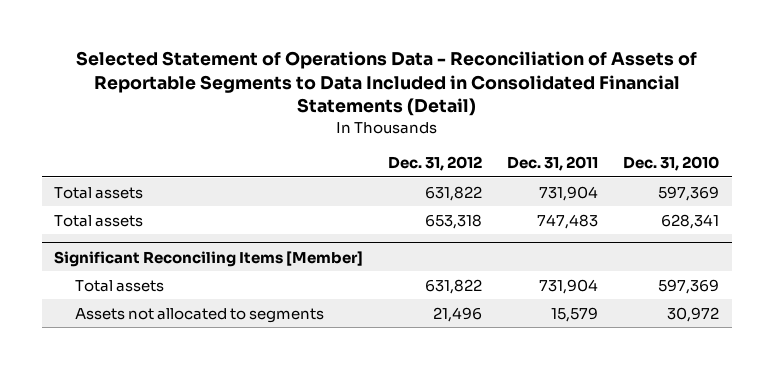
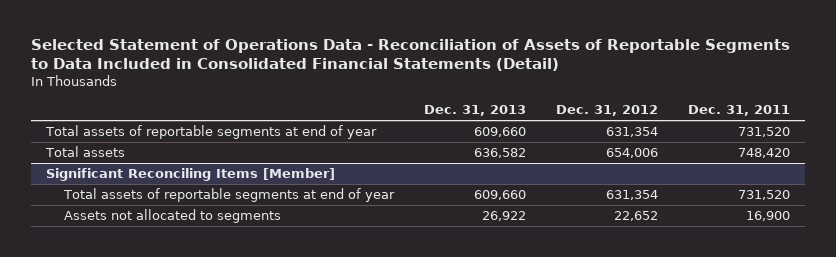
- | Dec. 31, 2012 | Dec. 31, 2011 | Dec. 31, 2010
+ | Dec. 31, 2013 | Dec. 31, 2012 | Dec. 31, 2011
- Total assets | 631,822 | 731,904 | 597,369
- Total assets | 653,318 | 747,483 | 628,341
+ Total assets of reportable segments at end of year | 609,660 | 631,354 | 731,520
+ Total assets | 636,582 | 654,006 | 748,420
@ Significant Reconciling Items [Member]
- Total assets | 631,822 | 731,904 | 597,369
- Assets not allocated to segments | 21,496 | 15,579 | 30,972
+ Total assets of reportable segments at end of year | 609,660 | 631,354 | 731,520
+ Assets not allocated to segments | 26,922 | 22,652 | 16,900

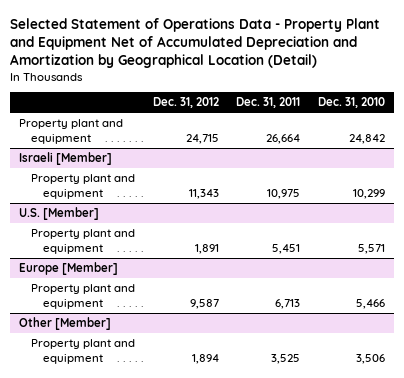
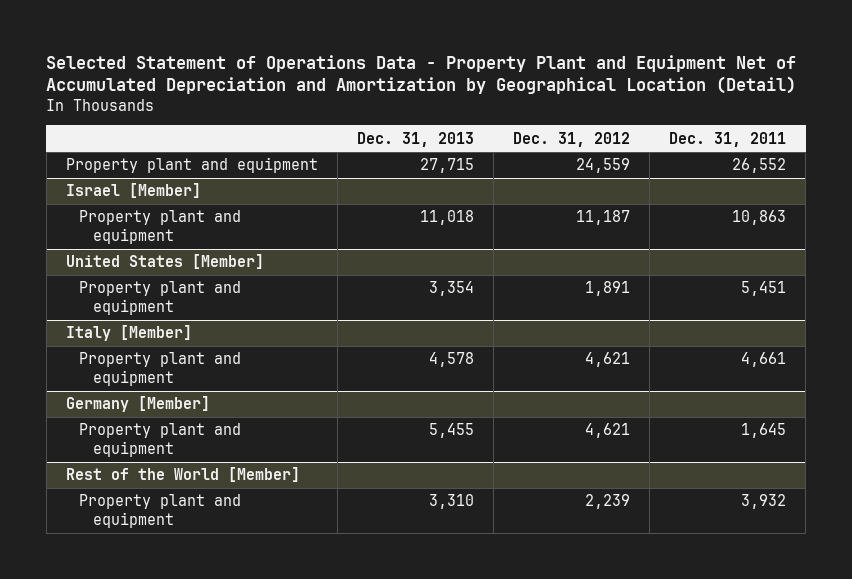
- | Dec. 31, 2012 | Dec. 31, 2011 | Dec. 31, 2010
+ | Dec. 31, 2013 | Dec. 31, 2012 | Dec. 31, 2011
- Property plant and equipment | 24,715 | 26,664 | 24,842
- Israeli [Member]
- Property plant and equipment | 11,343 | 10,975 | 10,299
- U.S. [Member]
+ Property plant and equipment | 27,715 | 24,559 | 26,552
+ Israel [Member]
+ Property plant and equipment | 11,018 | 11,187 | 10,863
+ United States [Member]
- Europe [Member]
- Property plant and equipment | 9,587 | 6,713 | 5,466
- Other [Member]
- Property plant and equipment | 1,894 | 3,525 | 3,506
+ Italy [Member]
+ Property plant and equipment | 4,578 | 4,621 | 4,661
+ Germany [Member]
+ Property plant and equipment | 5,455 | 4,621 | 1,645
+ Rest of the World [Member]
+ Property plant and equipment | 3,310 | 2,239 | 3,932

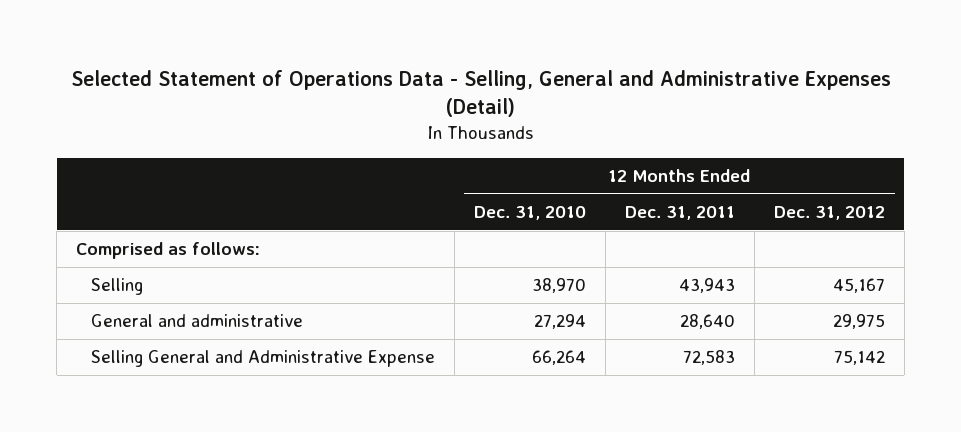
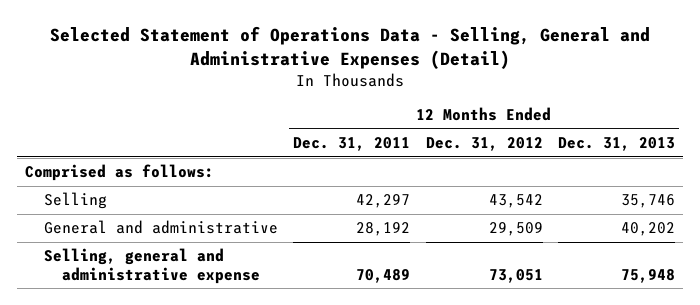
- | 12 Months Ended Dec. 31, 2010 | 12 Months Ended Dec. 31, 2011 | 12 Months Ended Dec. 31, 2012
+ | 12 Months Ended Dec. 31, 2011 | 12 Months Ended Dec. 31, 2012 | 12 Months Ended Dec. 31, 2013
- Selling | 38,970 | 43,943 | 45,167
- General and administrative | 27,294 | 28,640 | 29,975
- Selling General and Administrative Expense | 66,264 | 72,583 | 75,142
+ Selling | 42,297 | 43,542 | 35,746
+ General and administrative | 28,192 | 29,509 | 40,202
+ Selling, general and administrative expense | 70,489 | 73,051 | 75,948

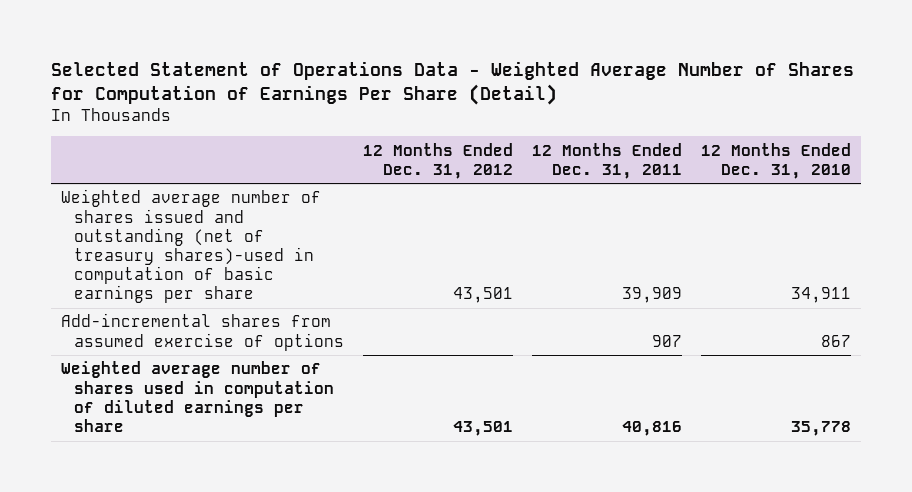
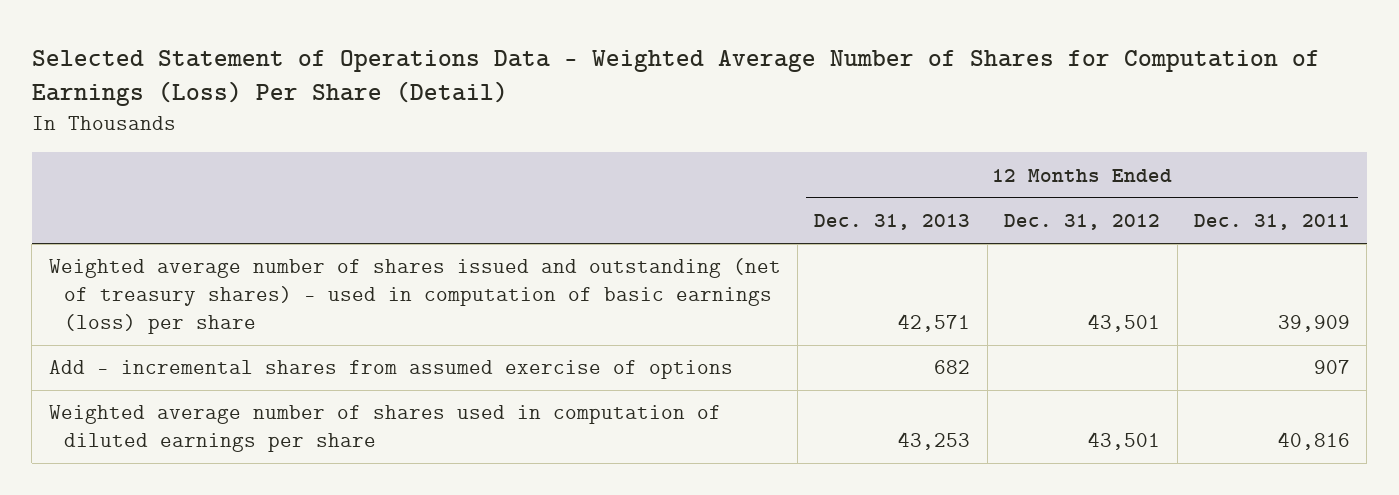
- Selected Statement of Operations Data - Weighted Average Number of Shares for Computation of Earnings Per Share (Detail)
+ Selected Statement of Operations Data - Weighted Average Number of Shares for Computation of Earnings (Loss) Per Share (Detail)
- | 12 Months Ended Dec. 31, 2012 | 12 Months Ended Dec. 31, 2011 | 12 Months Ended Dec. 31, 2010
+ | 12 Months Ended Dec. 31, 2013 | 12 Months Ended Dec. 31, 2012 | 12 Months Ended Dec. 31, 2011
- Weighted average number of shares issued and outstanding (net of treasury shares)-used in computation of basic earnings per share | 43,501 | 39,909 | 34,911
- Add-incremental shares from assumed exercise of options | | 907 | 867
+ Weighted average number of shares issued and outstanding (net of treasury shares) - used in computation of basic earnings (loss) per share | 42,571 | 43,501 | 39,909
+ Add - incremental shares from assumed exercise of options | 682 | | 907

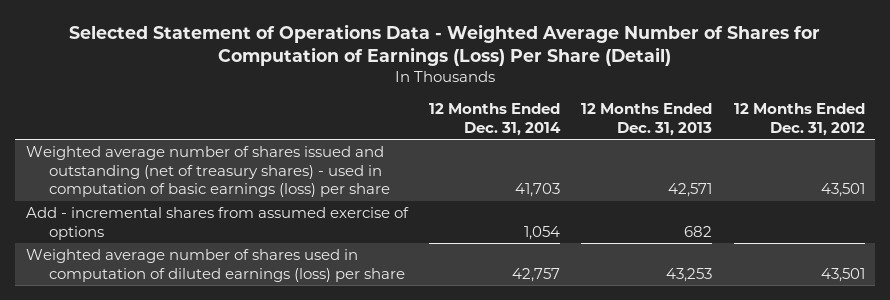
- | 12 Months Ended Dec. 31, 2013 | 12 Months Ended Dec. 31, 2012 | 12 Months Ended Dec. 31, 2011
+ | 12 Months Ended Dec. 31, 2014 | 12 Months Ended Dec. 31, 2013 | 12 Months Ended Dec. 31, 2012
- Weighted average number of shares used in computation of diluted earnings per share | 43,253 | 43,501 | 40,816
+ Weighted average number of shares used in computation of diluted earnings (loss) per share | 42,757 | 43,253 | 43,501

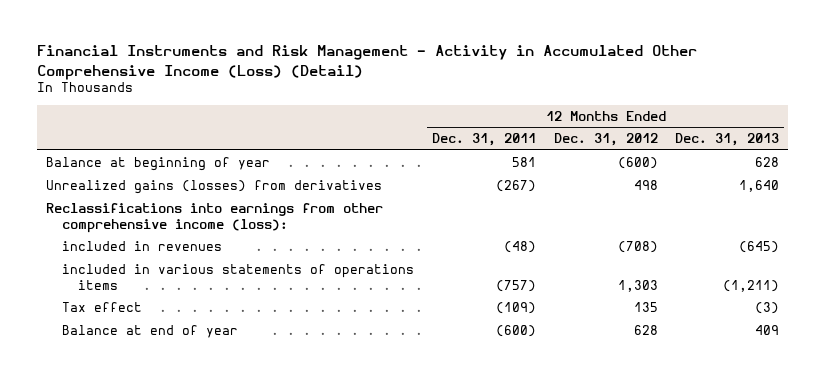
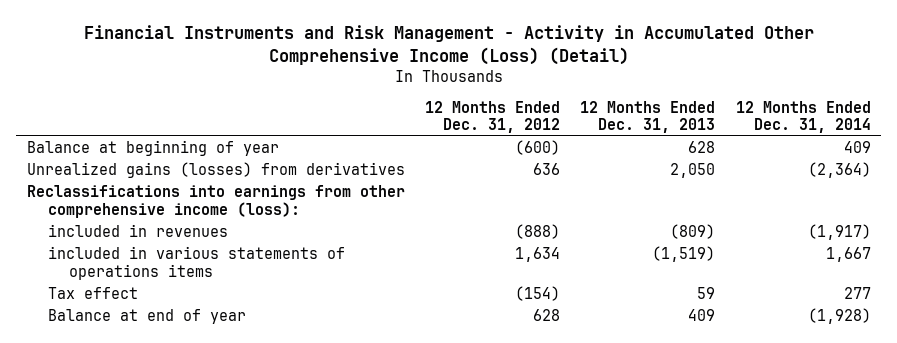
- | 12 Months Ended Dec. 31, 2011 | 12 Months Ended Dec. 31, 2012 | 12 Months Ended Dec. 31, 2013
+ | 12 Months Ended Dec. 31, 2012 | 12 Months Ended Dec. 31, 2013 | 12 Months Ended Dec. 31, 2014
- Unrealized gains (losses) from derivatives | (267) | 498 | 1,640
+ Unrealized gains (losses) from derivatives | 636 | 2,050 | (2,364)
- included in revenues | (48) | (708) | (645)
- included in various statements of operations items | (757) | 1,303 | (1,211)
- Tax effect | (109) | 135 | (3)
+ included in revenues | (888) | (809) | (1,917)
+ included in various statements of operations items | 1,634 | (1,519) | 1,667
+ Tax effect | (154) | 59 | 277

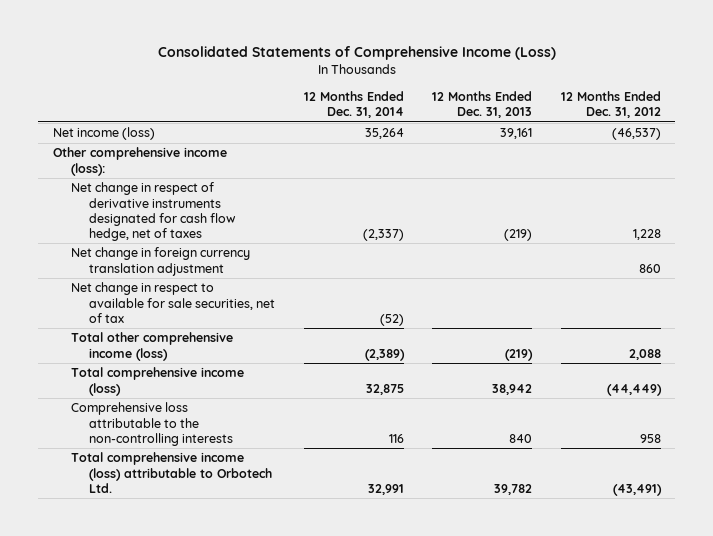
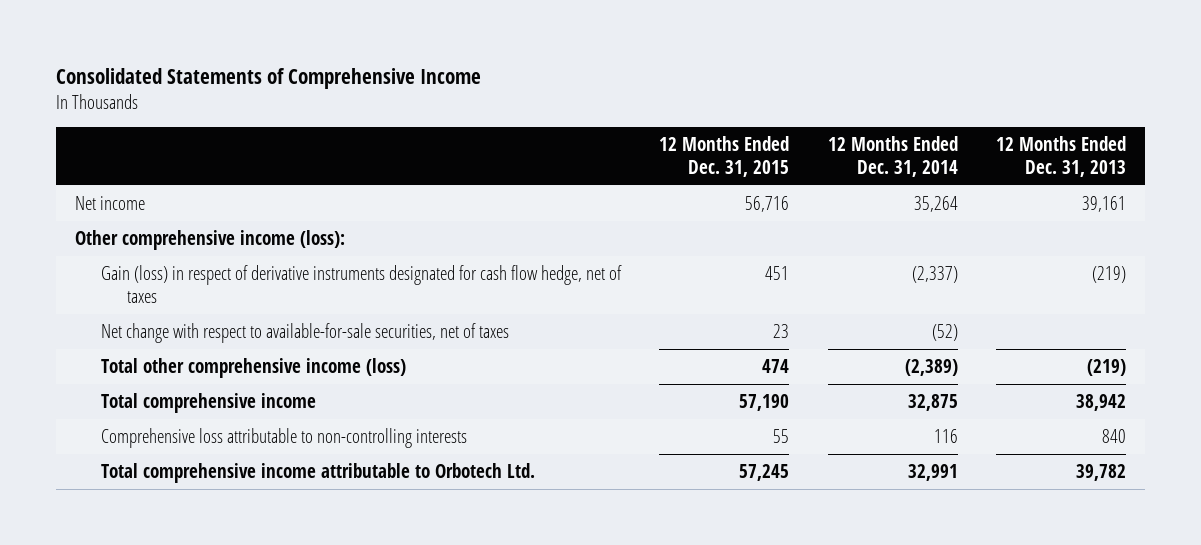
- Consolidated Statements of Comprehensive Income (Loss)
+ Consolidated Statements of Comprehensive Income
- | 12 Months Ended Dec. 31, 2014 | 12 Months Ended Dec. 31, 2013 | 12 Months Ended Dec. 31, 2012
+ | 12 Months Ended Dec. 31, 2015 | 12 Months Ended Dec. 31, 2014 | 12 Months Ended Dec. 31, 2013
- Net income (loss) | 35,264 | 39,161 | (46,537)
+ Net income | 56,716 | 35,264 | 39,161
- Net change in respect of derivative instruments designated for cash flow hedge, net of taxes | (2,337) | (219) | 1,228
- Net change in foreign currency translation adjustment | | | 860
- Net change in respect to available for sale securities, net of tax | (52) | |
+ Gain (loss) in respect of derivative instruments designated for cash flow hedge, net of taxes | 451 | (2,337) | (219)
+ Net change with respect to available-for-sale securities, net of taxes | 23 | (52) |
- Total comprehensive income (loss) | 32,875 | 38,942 | (44,449)
- Comprehensive loss attributable to the non-controlling interests | 116 | 840 | 958
- Total comprehensive income (loss) attributable to Orbotech Ltd. | 32,991 | 39,782 | (43,491)
+ Total comprehensive income | 57,190 | 32,875 | 38,942
+ Comprehensive loss attributable to non-controlling interests | 55 | 116 | 840
+ Total comprehensive income attributable to Orbotech Ltd. | 57,245 | 32,991 | 39,782

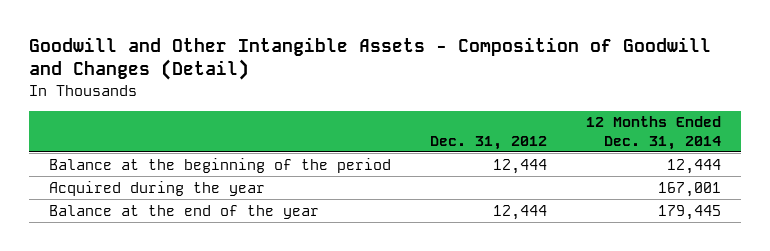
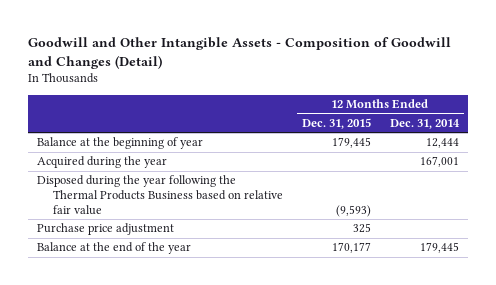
- | Dec. 31, 2012 | 12 Months Ended Dec. 31, 2014
+ | 12 Months Ended Dec. 31, 2015 | 12 Months Ended Dec. 31, 2014
- Balance at the beginning of the period | 12,444 | 12,444
+ Balance at the beginning of year | 179,445 | 12,444
+ Disposed during the year following the Thermal Products Business based on relative fair value | (9,593) |
+ Purchase price adjustment | 325 |

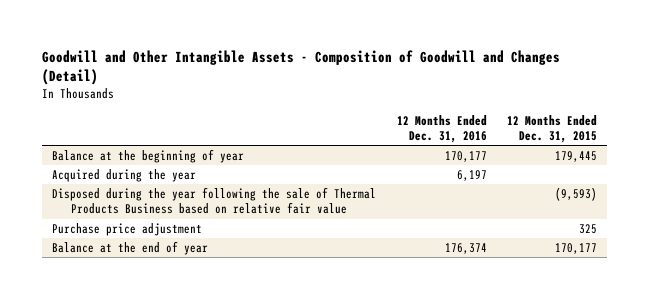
- | 12 Months Ended Dec. 31, 2015 | 12 Months Ended Dec. 31, 2014
+ | 12 Months Ended Dec. 31, 2016 | 12 Months Ended Dec. 31, 2015
- Disposed during the year following the Thermal Products Business based on relative fair value | (9,593) |
+ Disposed during the year following the sale of Thermal Products Business based on relative fair value | | (9,593)
- Balance at the end of the year | 170,177 | 179,445
+ Balance at the end of year | 176,374 | 170,177

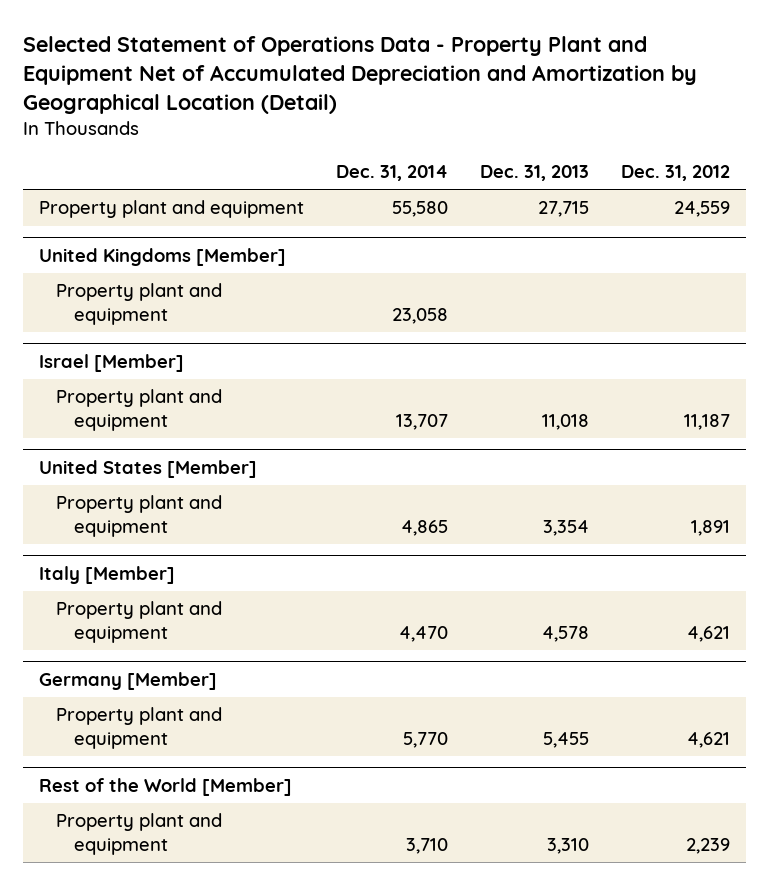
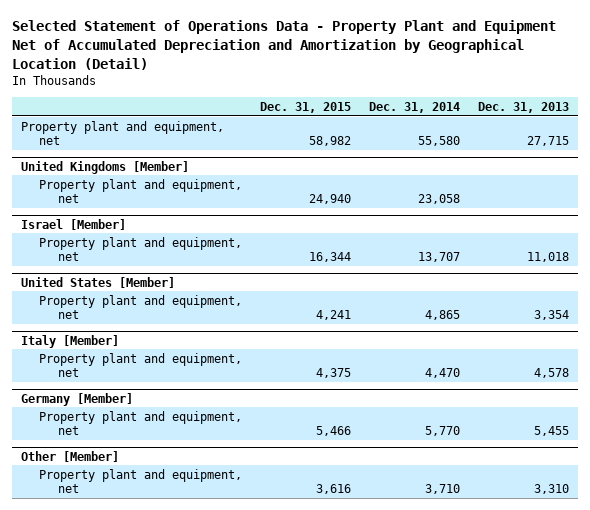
- | Dec. 31, 2014 | Dec. 31, 2013 | Dec. 31, 2012
+ | Dec. 31, 2015 | Dec. 31, 2014 | Dec. 31, 2013
- Property plant and equipment | 55,580 | 27,715 | 24,559
+ Property plant and equipment, net | 58,982 | 55,580 | 27,715
@ United Kingdoms [Member]
- Property plant and equipment | 23,058 | |
+ Property plant and equipment, net | 24,940 | 23,058 |
@ Israel [Member]
- Property plant and equipment | 13,707 | 11,018 | 11,187
+ Property plant and equipment, net | 16,344 | 13,707 | 11,018
@ United States [Member]
- Property plant and equipment | 4,865 | 3,354 | 1,891
+ Property plant and equipment, net | 4,241 | 4,865 | 3,354
@ Italy [Member]
- Property plant and equipment | 4,470 | 4,578 | 4,621
+ Property plant and equipment, net | 4,375 | 4,470 | 4,578
@ Germany [Member]
- Property plant and equipment | 5,770 | 5,455 | 4,621
- Rest of the World [Member]
- Property plant and equipment | 3,710 | 3,310 | 2,239
@ Germany [Member]
+ Property plant and equipment, net | 5,466 | 5,770 | 5,455
+ Other [Member]
+ Property plant and equipment, net | 3,616 | 3,710 | 3,310

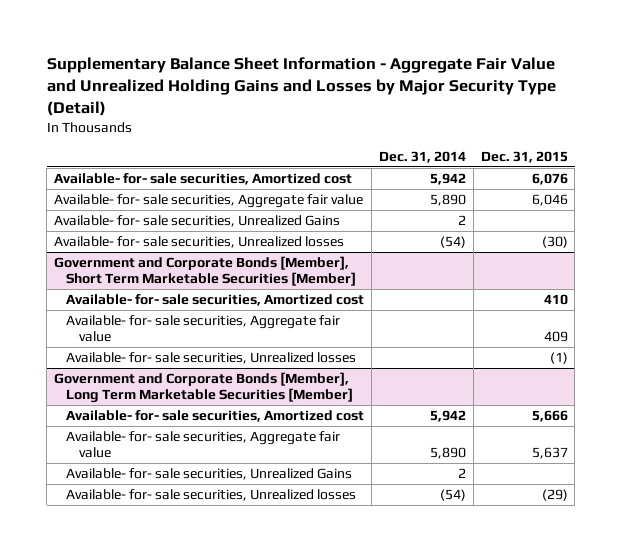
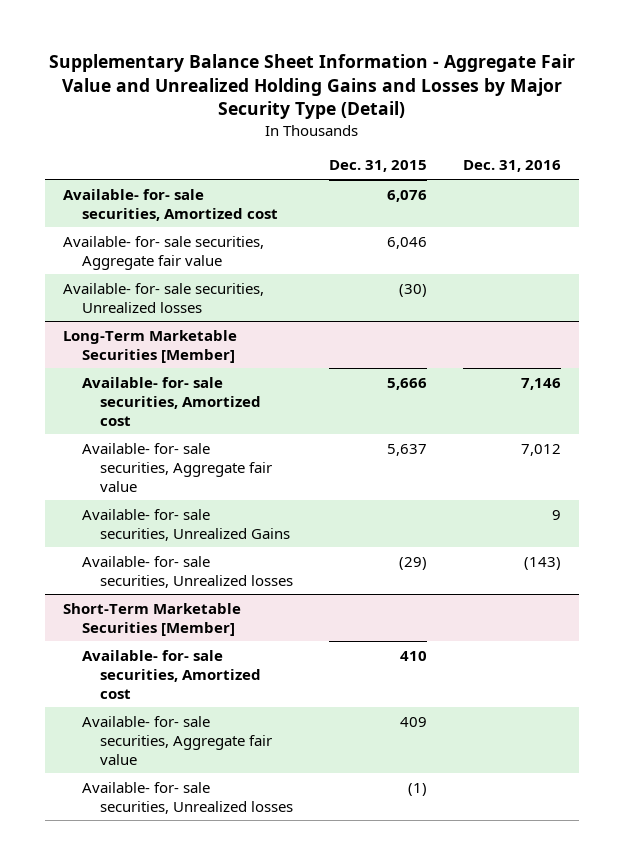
- | Dec. 31, 2014 | Dec. 31, 2015
+ | Dec. 31, 2015 | Dec. 31, 2016
- Available- for- sale securities, Unrealized Gains | 2 |
- Government and Corporate Bonds [Member], Short Term Marketable Securities [Member]
- Available- for- sale securities, Amortized cost | | 410
- Available- for- sale securities, Aggregate fair value | | 409
- Available- for- sale securities, Unrealized losses | | (1)
- Government and Corporate Bonds [Member], Long Term Marketable Securities [Member]
+ Long-Term Marketable Securities [Member]
+ Short-Term Marketable Securities [Member]
+ Available- for- sale securities, Amortized cost | 410 |
+ Available- for- sale securities, Aggregate fair value | 409 |
+ Available- for- sale securities, Unrealized losses | (1) |

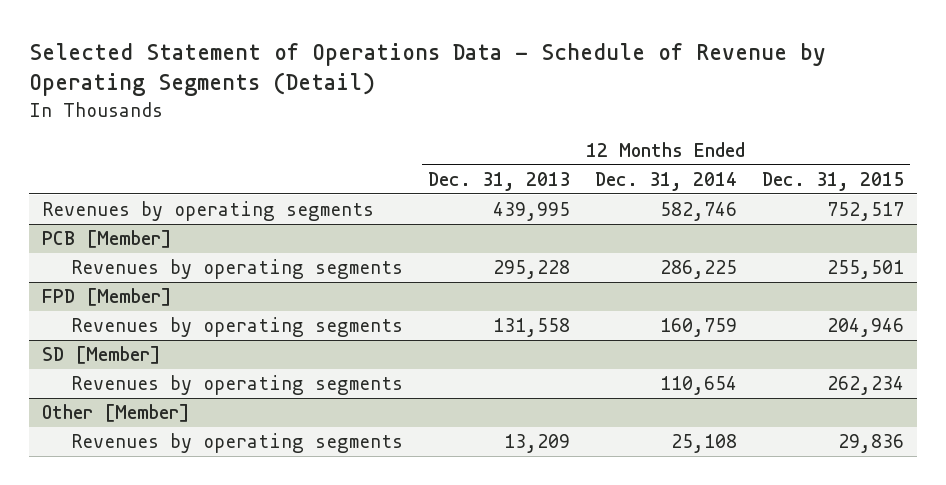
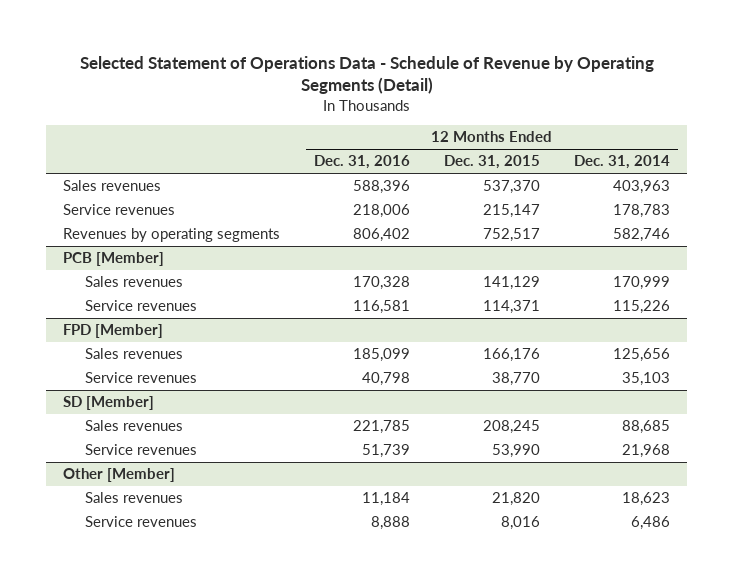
- | 12 Months Ended Dec. 31, 2013 | 12 Months Ended Dec. 31, 2014 | 12 Months Ended Dec. 31, 2015
+ | 12 Months Ended Dec. 31, 2016 | 12 Months Ended Dec. 31, 2015 | 12 Months Ended Dec. 31, 2014
+ Sales revenues | 588,396 | 537,370 | 403,963
+ Service revenues | 218,006 | 215,147 | 178,783
@ PCB [Member]
- Revenues by operating segments | 295,228 | 286,225 | 255,501
+ Sales revenues | 170,328 | 141,129 | 170,999
+ Service revenues | 116,581 | 114,371 | 115,226
@ FPD [Member]
- Revenues by operating segments | 131,558 | 160,759 | 204,946
+ Sales revenues | 185,099 | 166,176 | 125,656
+ Service revenues | 40,798 | 38,770 | 35,103
@ SD [Member]
- Revenues by operating segments | | 110,654 | 262,234
+ Sales revenues | 221,785 | 208,245 | 88,685
+ Service revenues | 51,739 | 53,990 | 21,968
@ Other [Member]
- Revenues by operating segments | 13,209 | 25,108 | 29,836
+ Sales revenues | 11,184 | 21,820 | 18,623
+ Service revenues | 8,888 | 8,016 | 6,486

